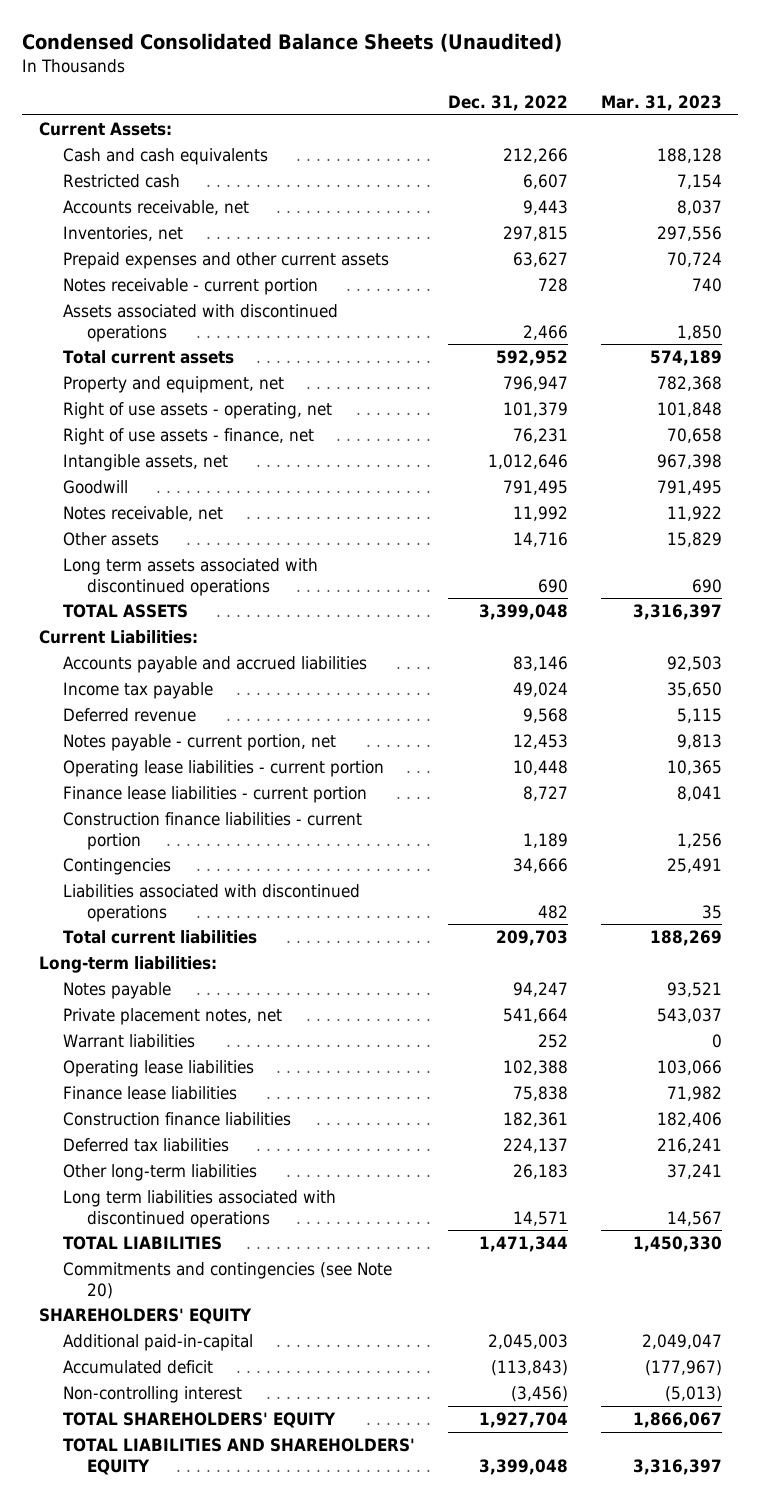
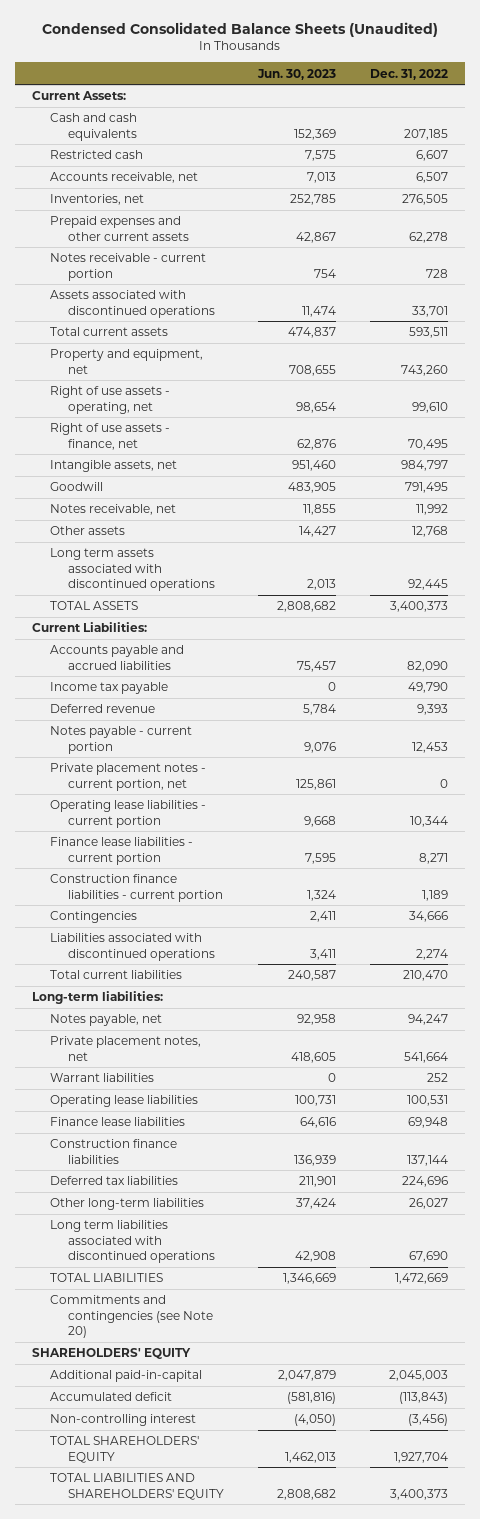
- | Dec. 31, 2022 | Mar. 31, 2023
+ | Jun. 30, 2023 | Dec. 31, 2022
- Cash and cash equivalents | 212,266 | 188,128
+ Cash and cash equivalents | 152,369 | 207,185
- Accounts receivable, net | 9,443 | 8,037
- Inventories, net | 297,815 | 297,556
- Prepaid expenses and other current assets | 63,627 | 70,724
+ Accounts receivable, net | 7,013 | 6,507
+ Inventories, net | 252,785 | 276,505
+ Prepaid expenses and other current assets | 42,867 | 62,278
- Assets associated with discontinued operations | 2,466 | 1,850
- Total current assets | 592,952 | 574,189
- Property and equipment, net | 796,947 | 782,368
- Right of use assets - operating, net | 101,379 | 101,848
- Right of use assets - finance, net | 76,231 | 70,658
- Intangible assets, net | 1,012,646 | 967,398
+ Assets associated with discontinued operations | 11,474 | 33,701
+ Total current assets | 474,837 | 593,511
+ Property and equipment, net | 708,655 | 743,260
+ Right of use assets - operating, net | 98,654 | 99,610
+ Right of use assets - finance, net | 62,876 | 70,495
+ Intangible assets, net | 951,460 | 984,797
- Other assets | 14,716 | 15,829
- Long term assets associated with discontinued operations | 690 | 690
- TOTAL ASSETS | 3,399,048 | 3,316,397
+ Other assets | 14,427 | 12,768
+ Long term assets associated with discontinued operations | 2,013 | 92,445
+ TOTAL ASSETS | 2,808,682 | 3,400,373
- Accounts payable and accrued liabilities | 83,146 | 92,503
- Income tax payable | 49,024 | 35,650
- Deferred revenue | 9,568 | 5,115
- Notes payable - current portion, net | 12,453 | 9,813
- Operating lease liabilities - current portion | 10,448 | 10,365
- Finance lease liabilities - current portion | 8,727 | 8,041
+ Accounts payable and accrued liabilities | 75,457 | 82,090
+ Income tax payable | 0 | 49,790
+ Deferred revenue | 5,784 | 9,393
+ Notes payable - current portion | 9,076 | 12,453
+ Private placement notes - current portion, net | 125,861 | 0
+ Operating lease liabilities - current portion | 9,668 | 10,344
+ Finance lease liabilities - current portion | 7,595 | 8,271
- Liabilities associated with discontinued operations | 482 | 35
- Total current liabilities | 209,703 | 188,269
+ Liabilities associated with discontinued operations | 3,411 | 2,274
+ Total current liabilities | 240,587 | 210,470
- Notes payable | 94,247 | 93,521
+ Notes payable, net | 92,958 | 94,247
- Operating lease liabilities | 102,388 | 103,066
- Finance lease liabilities | 75,838 | 71,982
- Construction finance liabilities | 182,361 | 182,406
- Deferred tax liabilities | 224,137 | 216,241
- Other long-term liabilities | 26,183 | 37,241
- Long term liabilities associated with discontinued operations | 14,571 | 14,567
- TOTAL LIABILITIES | 1,471,344 | 1,450,330
+ Operating lease liabilities | 100,731 | 100,531
+ Finance lease liabilities | 64,616 | 69,948
+ Construction finance liabilities | 136,939 | 137,144
+ Deferred tax liabilities | 211,901 | 224,696
+ Other long-term liabilities | 37,424 | 26,027
+ Long term liabilities associated with discontinued operations | 42,908 | 67,690
+ TOTAL LIABILITIES | 1,346,669 | 1,472,669
- TOTAL LIABILITIES AND SHAREHOLDERS' EQUITY | 3,399,048 | 3,316,397
+ TOTAL LIABILITIES AND SHAREHOLDERS' EQUITY | 2,808,682 | 3,400,373

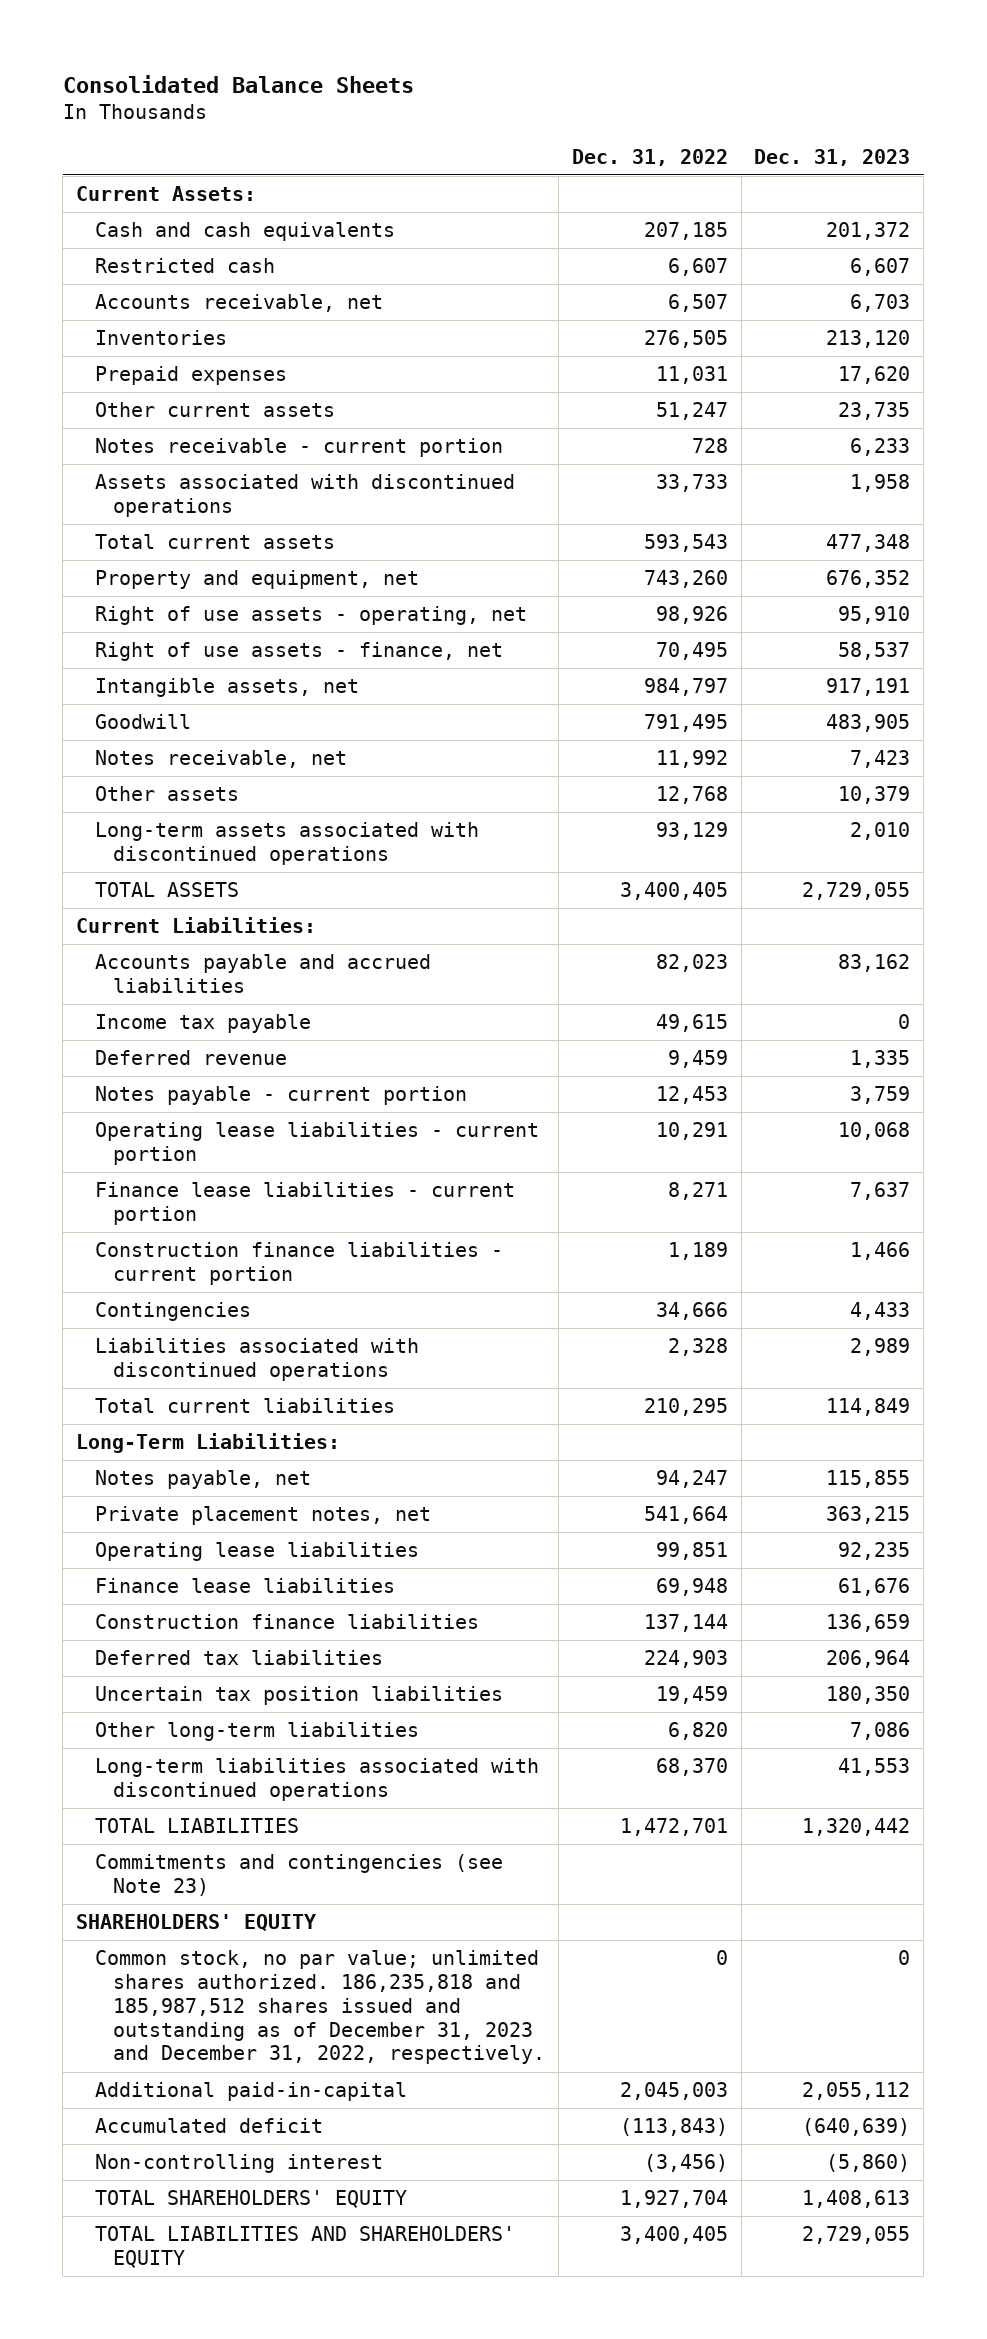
- Condensed Consolidated Balance Sheets (Unaudited)
+ Consolidated Balance Sheets
- | Jun. 30, 2023 | Dec. 31, 2022
+ | Dec. 31, 2022 | Dec. 31, 2023
- Inventories, net | 252,785 | 276,505
- Prepaid expenses and other current assets | 42,867 | 62,278
+ Inventories | 276,505 | 213,120
+ Prepaid expenses | 11,031 | 17,620
+ Other current assets | 51,247 | 23,735
- Assets associated with discontinued operations | 11,474 | 33,701
- Total current assets | 474,837 | 593,511
+ Assets associated with discontinued operations | 33,733 | 1,958
+ Total current assets | 593,543 | 477,348
- Right of use assets - operating, net | 98,654 | 99,610
+ Right of use assets - operating, net | 98,926 | 95,910
- Long term assets associated with discontinued operations | 2,013 | 92,445
- TOTAL ASSETS | 2,808,682 | 3,400,373
+ Long-term assets associated with discontinued operations | 93,129 | 2,010
+ TOTAL ASSETS | 3,400,405 | 2,729,055
- Accounts payable and accrued liabilities | 75,457 | 82,090
- Income tax payable | 0 | 49,790
- Deferred revenue | 5,784 | 9,393
+ Accounts payable and accrued liabilities | 82,023 | 83,162
+ Income tax payable | 49,615 | 0
+ Deferred revenue | 9,459 | 1,335
- Private placement notes - current portion, net | 125,861 | 0
- Operating lease liabilities - current portion | 9,668 | 10,344
+ Operating lease liabilities - current portion | 10,291 | 10,068
- Liabilities associated with discontinued operations | 3,411 | 2,274
- Total current liabilities | 240,587 | 210,470
- Long-term liabilities:
+ Liabilities associated with discontinued operations | 2,328 | 2,989
+ Total current liabilities | 210,295 | 114,849
+ Long-Term Liabilities:
- Warrant liabilities | 0 | 252
- Operating lease liabilities | 100,731 | 100,531
+ Operating lease liabilities | 99,851 | 92,235
- Deferred tax liabilities | 211,901 | 224,696
- Other long-term liabilities | 37,424 | 26,027
- Long term liabilities associated with discontinued operations | 42,908 | 67,690
- TOTAL LIABILITIES | 1,346,669 | 1,472,669
- Commitments and contingencies (see Note 20)
+ Deferred tax liabilities | 224,903 | 206,964
+ Uncertain tax position liabilities | 19,459 | 180,350
+ Other long-term liabilities | 6,820 | 7,086
+ Long-term liabilities associated with discontinued operations | 68,370 | 41,553
+ TOTAL LIABILITIES | 1,472,701 | 1,320,442
+ Commitments and contingencies (see Note 23)
+ Common stock, no par value; unlimited shares authorized. 186,235,818 and 185,987,512 shares issued and outstanding as of December 31, 2023 and December 31, 2022, respectively. | 0 | 0
- TOTAL LIABILITIES AND SHAREHOLDERS' EQUITY | 2,808,682 | 3,400,373
+ TOTAL LIABILITIES AND SHAREHOLDERS' EQUITY | 3,400,405 | 2,729,055

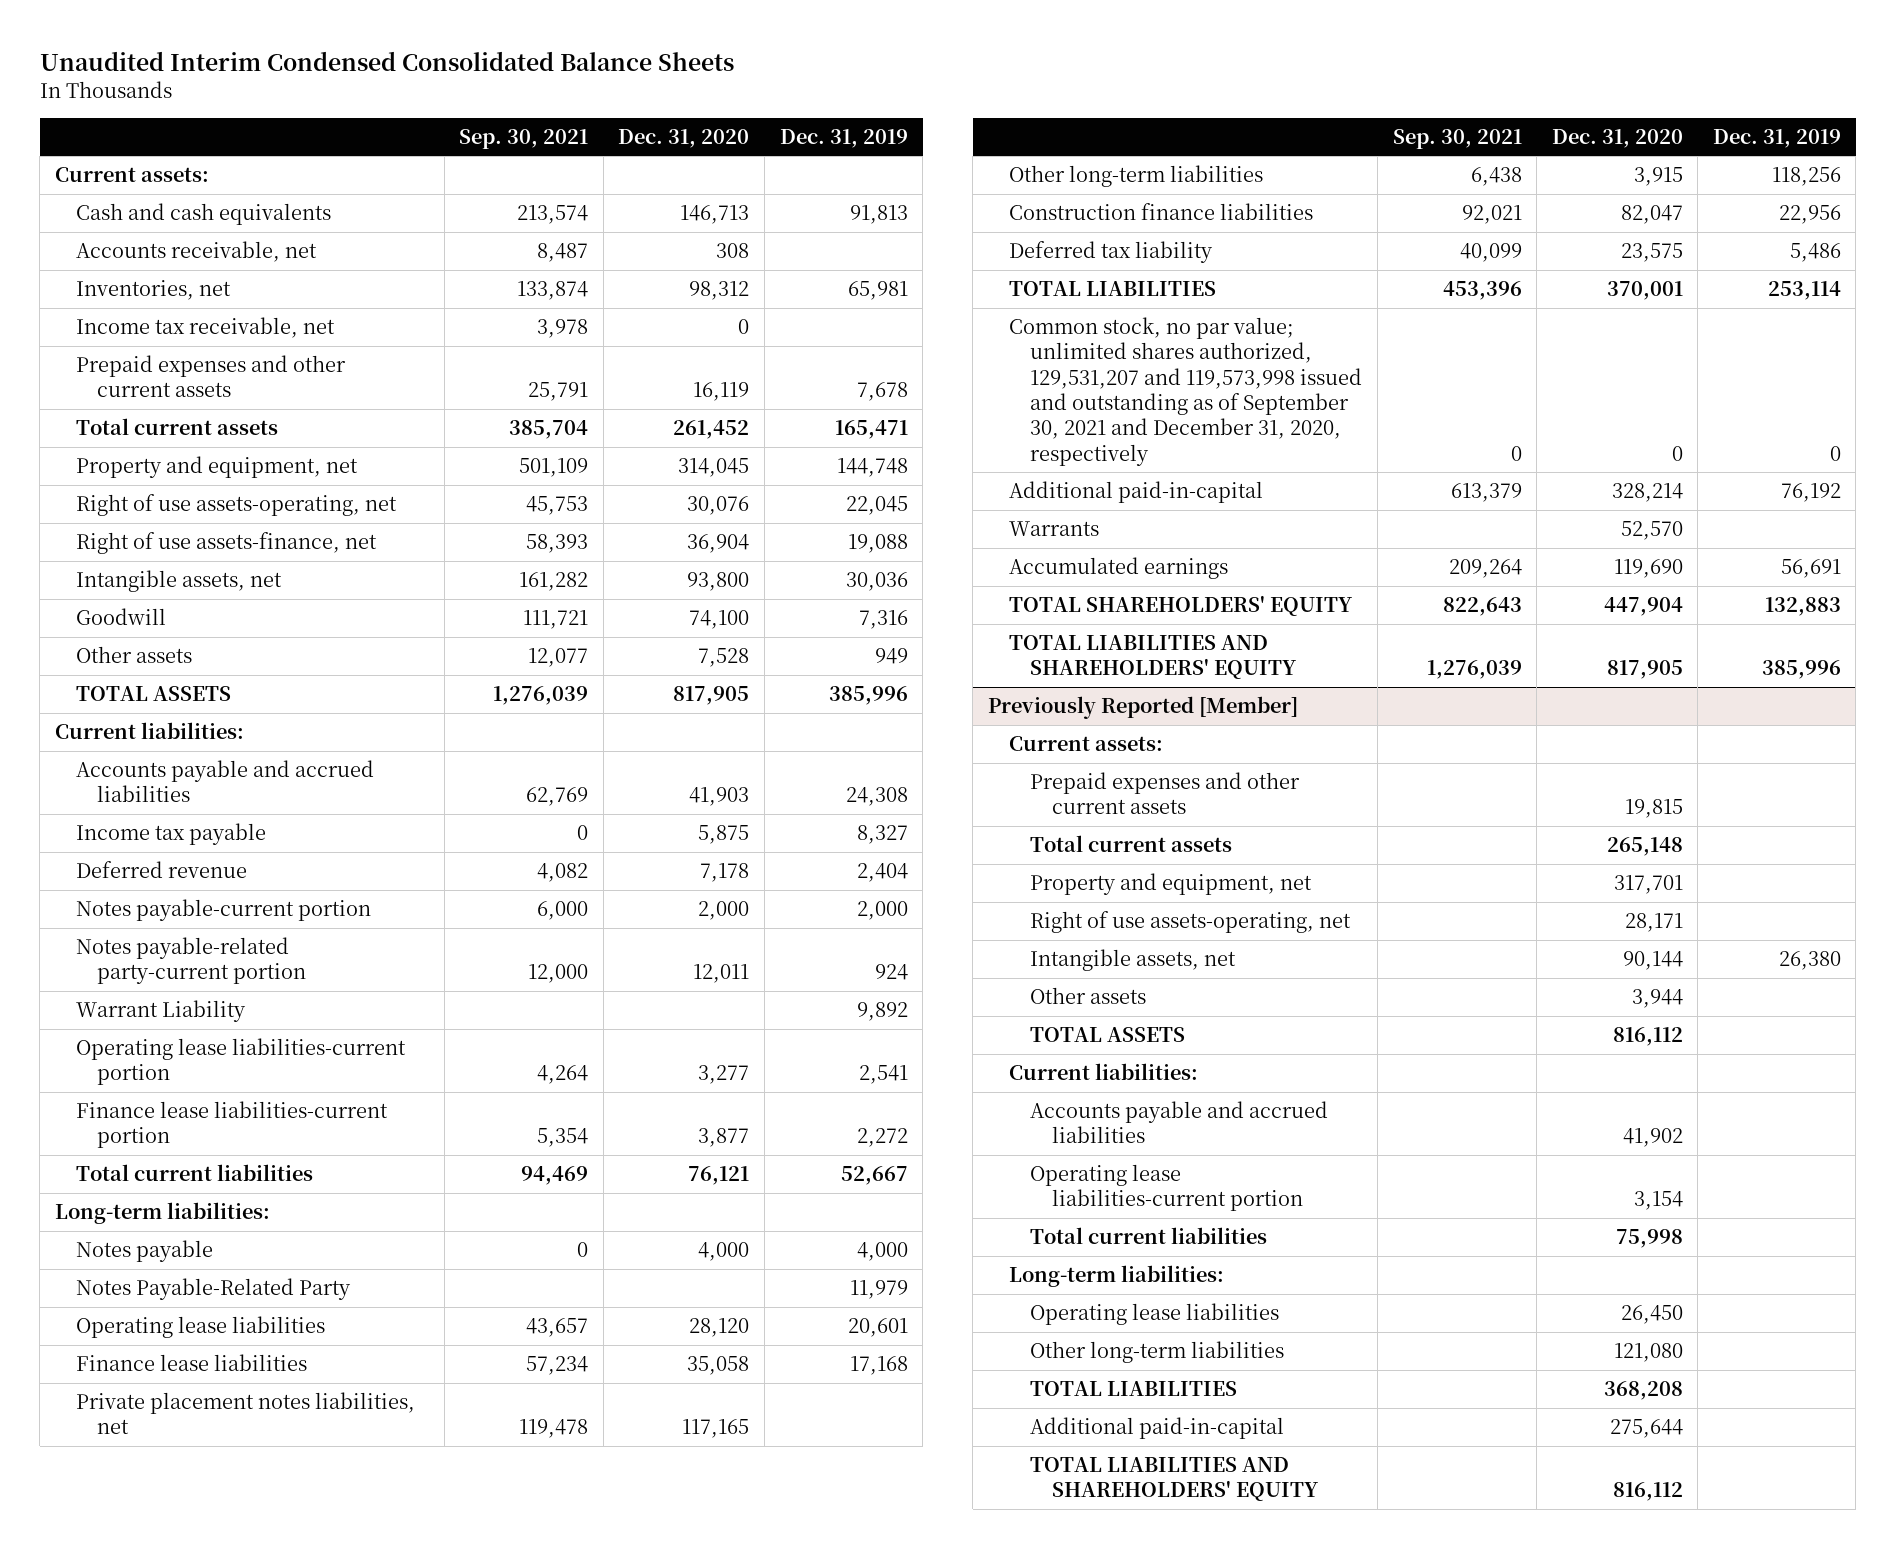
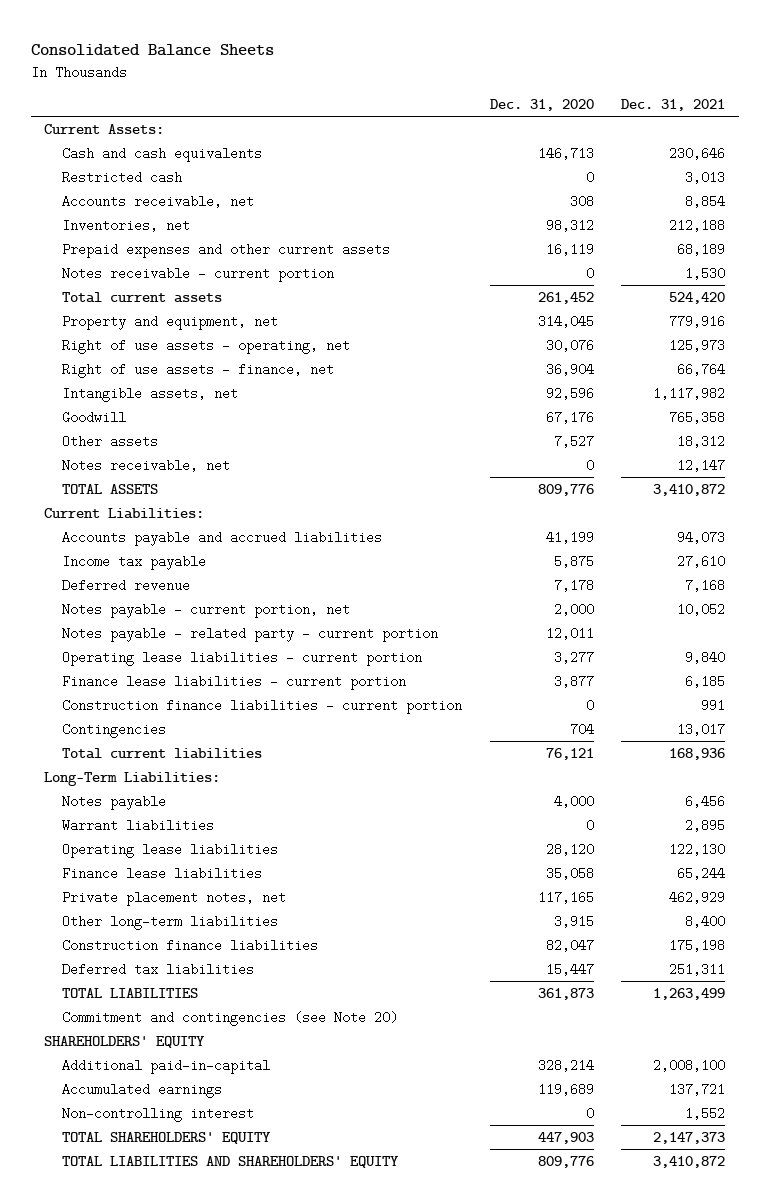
- Unaudited Interim Condensed Consolidated Balance Sheets
+ Consolidated Balance Sheets
- | Sep. 30, 2021 | Dec. 31, 2020 | Dec. 31, 2019
+ | Dec. 31, 2020 | Dec. 31, 2021
- Current assets:
+ Current Assets:
+ Restricted cash | 0 | 3,013
- Income tax receivable, net | 3,978 | 0 |
+ Notes receivable - current portion | 0 | 1,530
- Right of use assets-operating, net | 45,753 | 30,076 | 22,045
- Right of use assets-finance, net | 58,393 | 36,904 | 19,088
- Intangible assets, net | 161,282 | 93,800 | 30,036
- Goodwill | 111,721 | 74,100 | 7,316
- Other assets | 12,077 | 7,528 | 949
- TOTAL ASSETS | 1,276,039 | 817,905 | 385,996
- Current liabilities:
- Accounts payable and accrued liabilities | 62,769 | 41,903 | 24,308
+ Right of use assets - operating, net | 30,076 | 125,973
+ Right of use assets - finance, net | 36,904 | 66,764
+ Intangible assets, net | 92,596 | 1,117,982
+ Goodwill | 67,176 | 765,358
+ Other assets | 7,527 | 18,312
+ Notes receivable, net | 0 | 12,147
+ TOTAL ASSETS | 809,776 | 3,410,872
+ Current Liabilities:
+ Accounts payable and accrued liabilities | 41,199 | 94,073
- Notes payable-current portion | 6,000 | 2,000 | 2,000
- Notes payable-related party-current portion | 12,000 | 12,011 | 924
- Warrant Liability | | | 9,892
- Operating lease liabilities-current portion | 4,264 | 3,277 | 2,541
- Finance lease liabilities-current portion | 5,354 | 3,877 | 2,272
+ Notes payable - current portion, net | 2,000 | 10,052
+ Notes payable - related party - current portion | 12,011 |
+ Operating lease liabilities - current portion | 3,277 | 9,840
+ Finance lease liabilities - current portion | 3,877 | 6,185
+ Construction finance liabilities - current portion | 0 | 991
+ Contingencies | 704 | 13,017
- Long-term liabilities:
+ Long-Term Liabilities:
- Notes Payable-Related Party | | | 11,979
+ Warrant liabilities | 0 | 2,895
- Private placement notes liabilities, net | 119,478 | 117,165 |
+ Private placement notes, net | 117,165 | 462,929
- Deferred tax liability | 40,099 | 23,575 | 5,486
- TOTAL LIABILITIES | 453,396 | 370,001 | 253,114
- Common stock, no par value; unlimited shares authorized, 129,531,207 and 119,573,998 issued and outstanding as of September 30, 2021 and December 31, 2020, respectively | 0 | 0 | 0
+ Deferred tax liabilities | 15,447 | 251,311
+ TOTAL LIABILITIES | 361,873 | 1,263,499
+ Commitment and contingencies (see Note 20)
+ SHAREHOLDERS' EQUITY
- Warrants | | 52,570 |
- Accumulated earnings | 209,264 | 119,690 | 56,691
- TOTAL SHAREHOLDERS' EQUITY | 822,643 | 447,904 | 132,883
- TOTAL LIABILITIES AND SHAREHOLDERS' EQUITY | 1,276,039 | 817,905 | 385,996
- Previously Reported [Member]
- Current assets:
- Prepaid expenses and other current assets | | 19,815 |
- Total current assets | | 265,148 |
- Property and equipment, net | | 317,701 |
- Right of use assets-operating, net | | 28,171 |
- Intangible assets, net | | 90,144 | 26,380
- Other assets | | 3,944 |
- TOTAL ASSETS | | 816,112 |
- Current liabilities:
- Accounts payable and accrued liabilities | | 41,902 |
- Operating lease liabilities-current portion | | 3,154 |
- Total current liabilities | | 75,998 |
- Long-term liabilities:
- Operating lease liabilities | | 26,450 |
- Other long-term liabilities | | 121,080 |
- TOTAL LIABILITIES | | 368,208 |
- Additional paid-in-capital | | 275,644 |
- TOTAL LIABILITIES AND SHAREHOLDERS' EQUITY | | 816,112 |
+ Accumulated earnings | 119,689 | 137,721
+ Non-controlling interest | 0 | 1,552
+ TOTAL SHAREHOLDERS' EQUITY | 447,903 | 2,147,373
+ TOTAL LIABILITIES AND SHAREHOLDERS' EQUITY | 809,776 | 3,410,872

